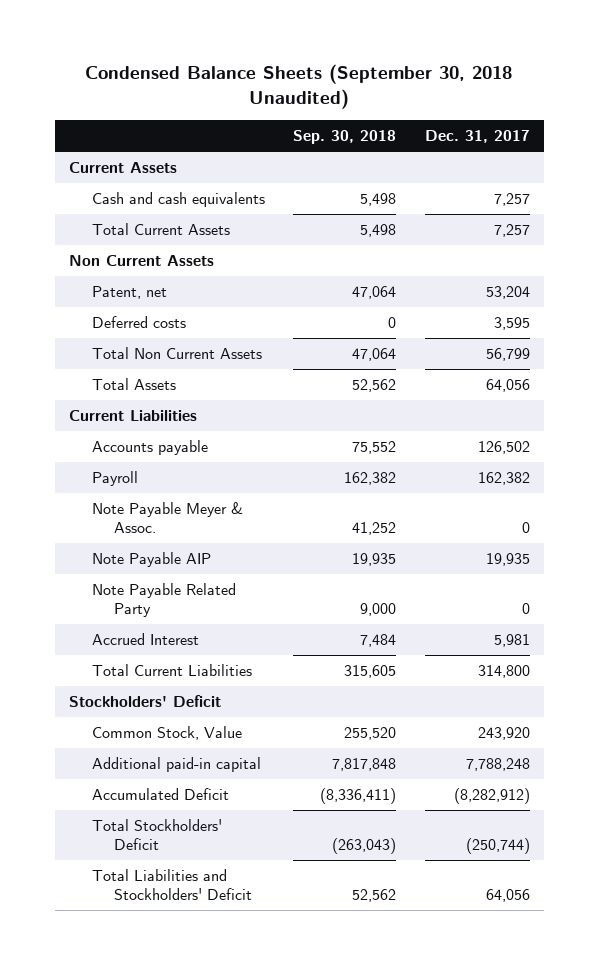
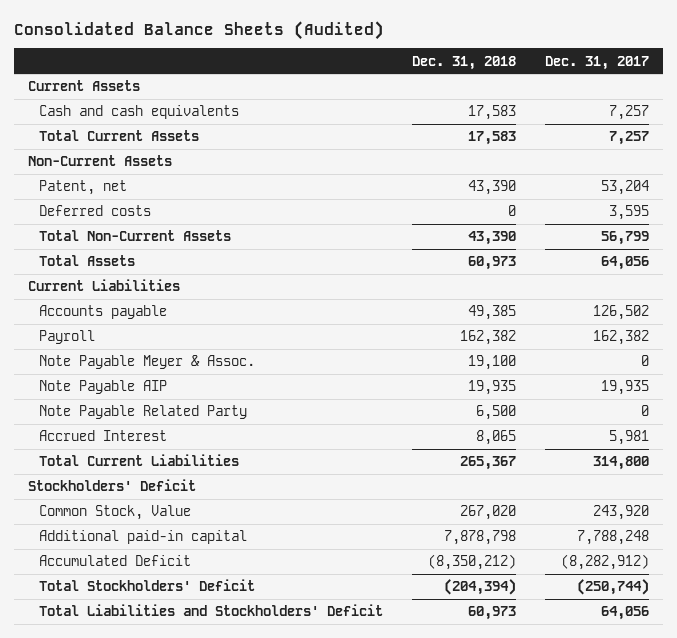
- Condensed Balance Sheets (September 30, 2018 Unaudited)
+ Consolidated Balance Sheets (Audited)
- | Sep. 30, 2018 | Dec. 31, 2017
+ | Dec. 31, 2018 | Dec. 31, 2017
- Non Current Assets
+ Non-Current Assets
- Total Non Current Assets | 47,064 | 56,799
+ Total Non-Current Assets | 43,390 | 56,799

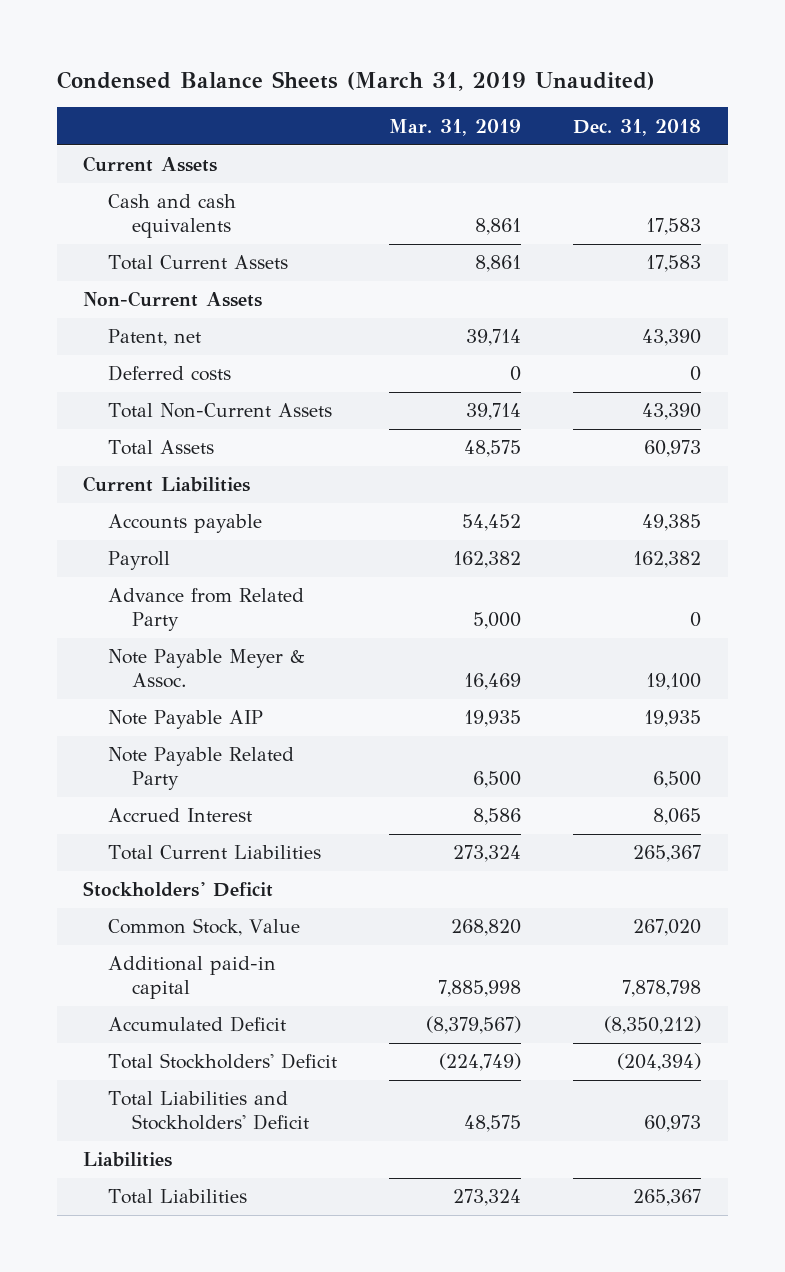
- Consolidated Balance Sheets (Audited)
+ Condensed Balance Sheets (March 31, 2019 Unaudited)
- | Dec. 31, 2018 | Dec. 31, 2017
+ | Mar. 31, 2019 | Dec. 31, 2018
+ Advance from Related Party | 5,000 | 0
+ Liabilities
+ Total Liabilities | 273,324 | 265,367

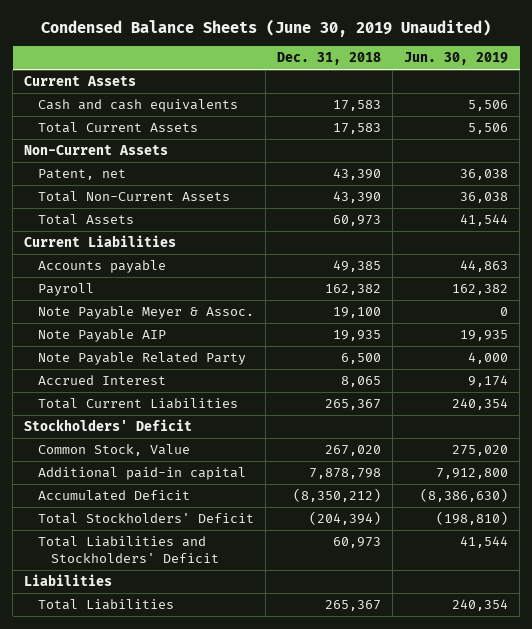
- Condensed Balance Sheets (March 31, 2019 Unaudited)
+ Condensed Balance Sheets (June 30, 2019 Unaudited)
- | Mar. 31, 2019 | Dec. 31, 2018
+ | Dec. 31, 2018 | Jun. 30, 2019
- Deferred costs | 0 | 0
- Advance from Related Party | 5,000 | 0

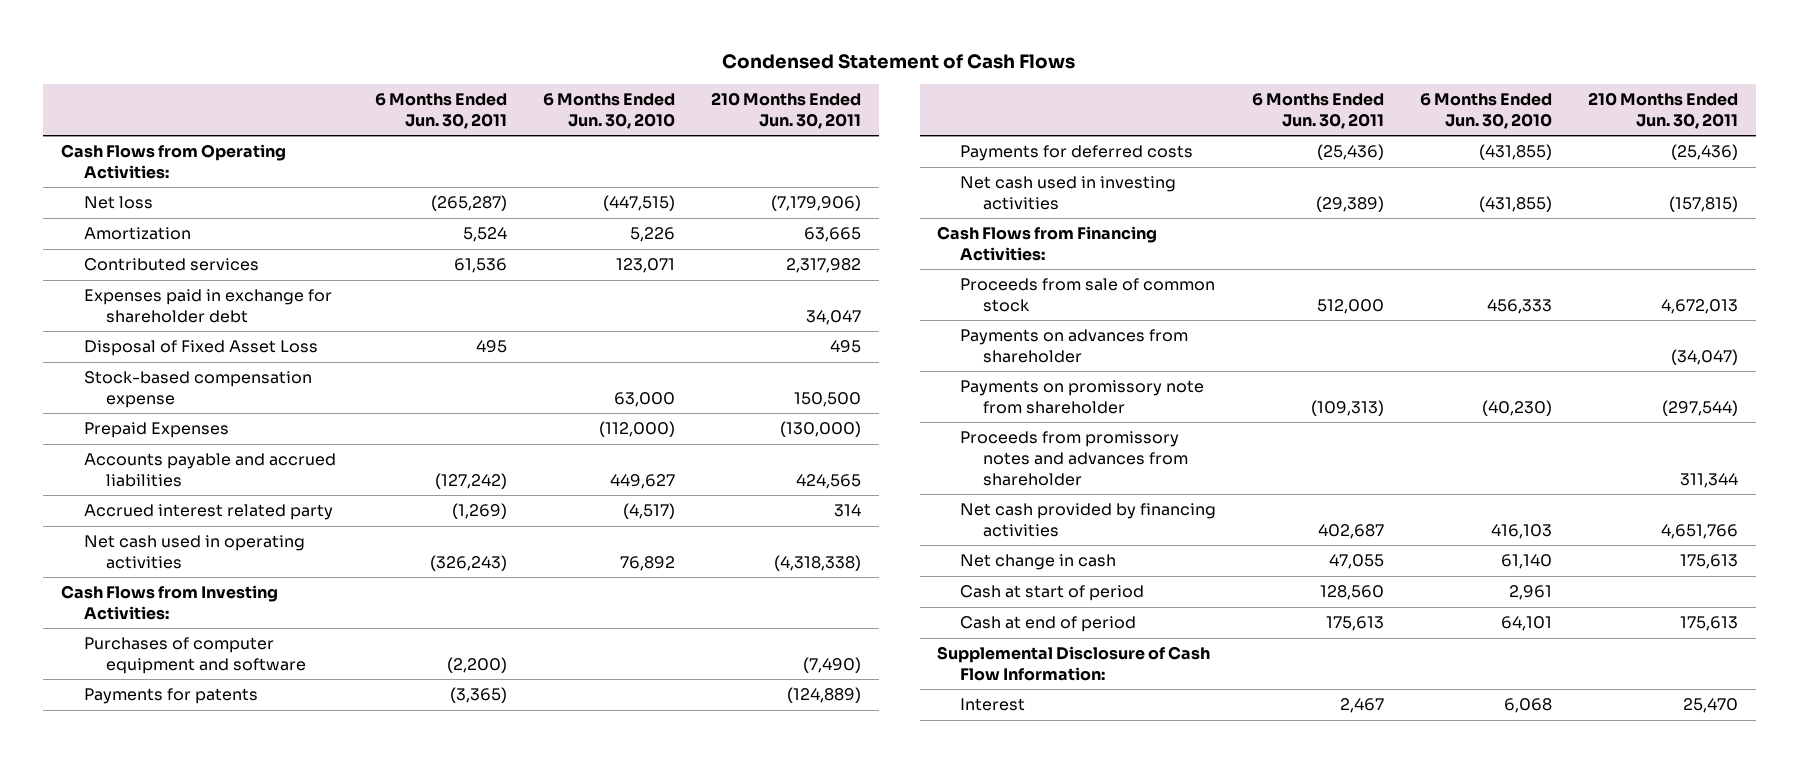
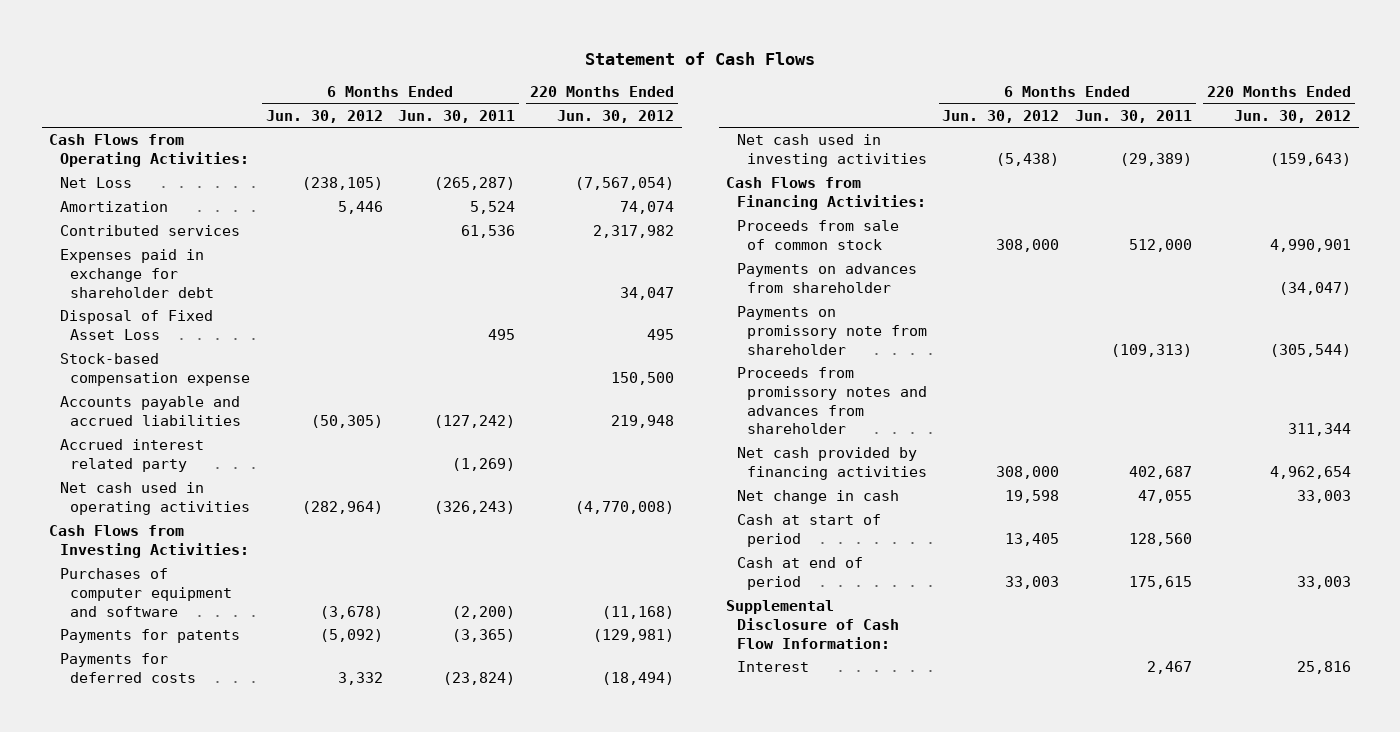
- Condensed Statement of Cash Flows
+ Statement of Cash Flows
- | 6 Months Ended Jun. 30, 2011 | 6 Months Ended Jun. 30, 2010 | 210 Months Ended Jun. 30, 2011
+ | 6 Months Ended Jun. 30, 2012 | 6 Months Ended Jun. 30, 2011 | 220 Months Ended Jun. 30, 2012
- Net loss | (265,287) | (447,515) | (7,179,906)
+ Net Loss | (238,105) | (265,287) | (7,567,054)
- Prepaid Expenses | | (112,000) | (130,000)
- Payments for deferred costs | (25,436) | (431,855) | (25,436)
+ Payments for deferred costs | 3,332 | (23,824) | (18,494)
- Cash at end of period | 175,613 | 64,101 | 175,613
+ Cash at end of period | 33,003 | 175,615 | 33,003

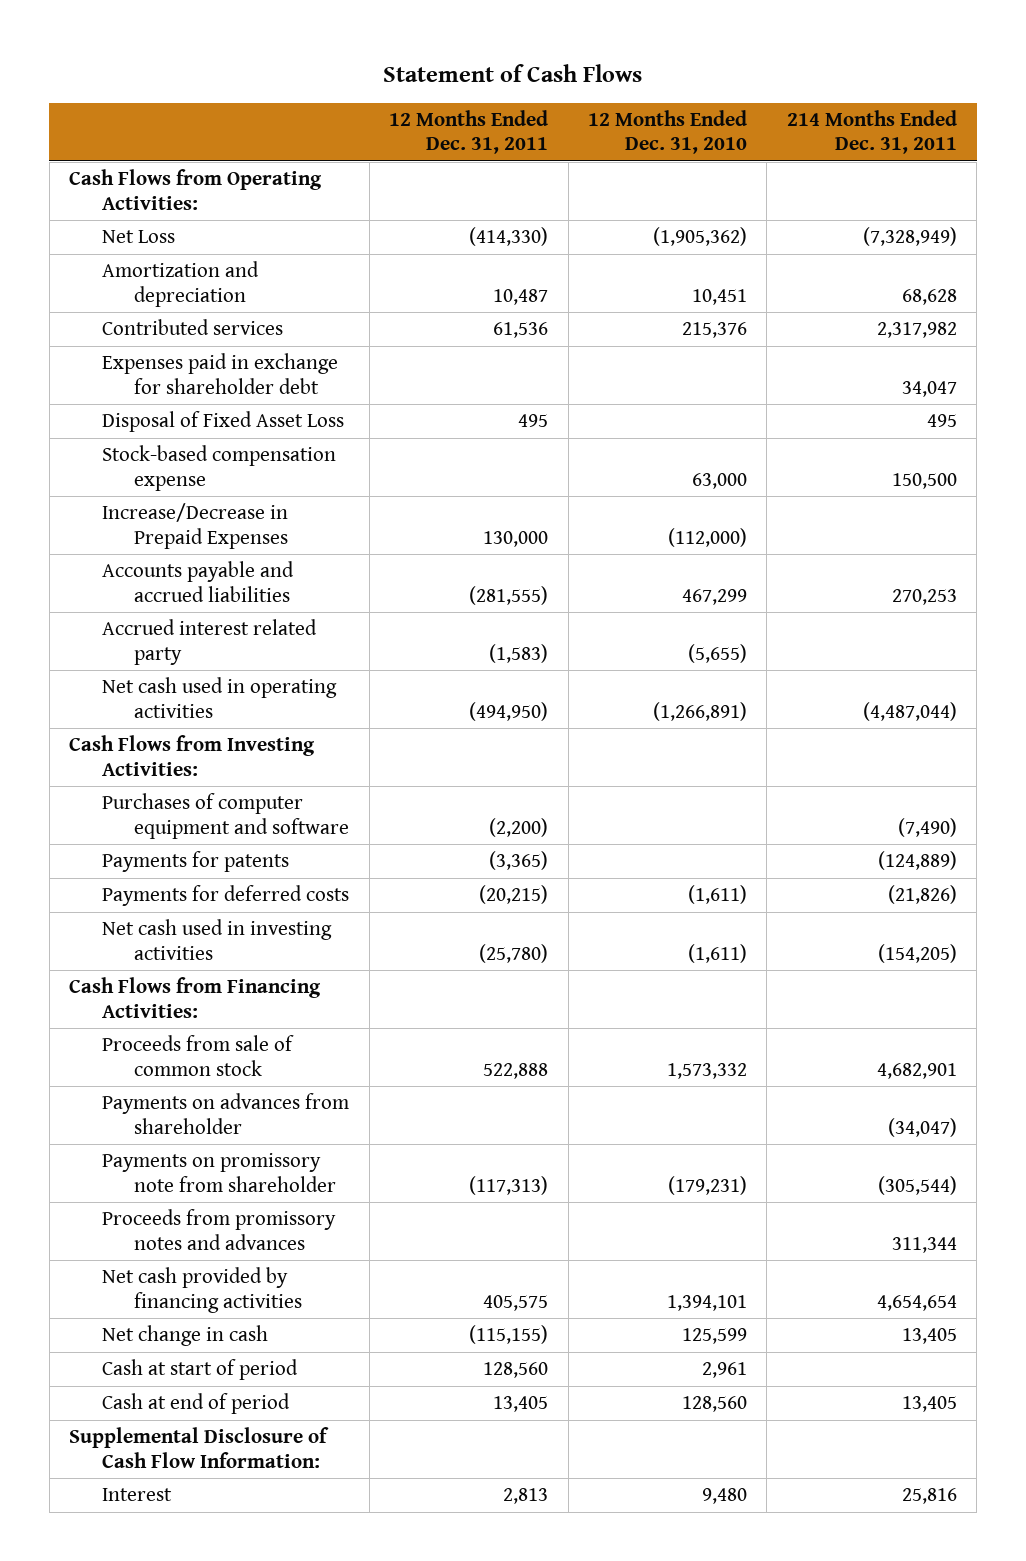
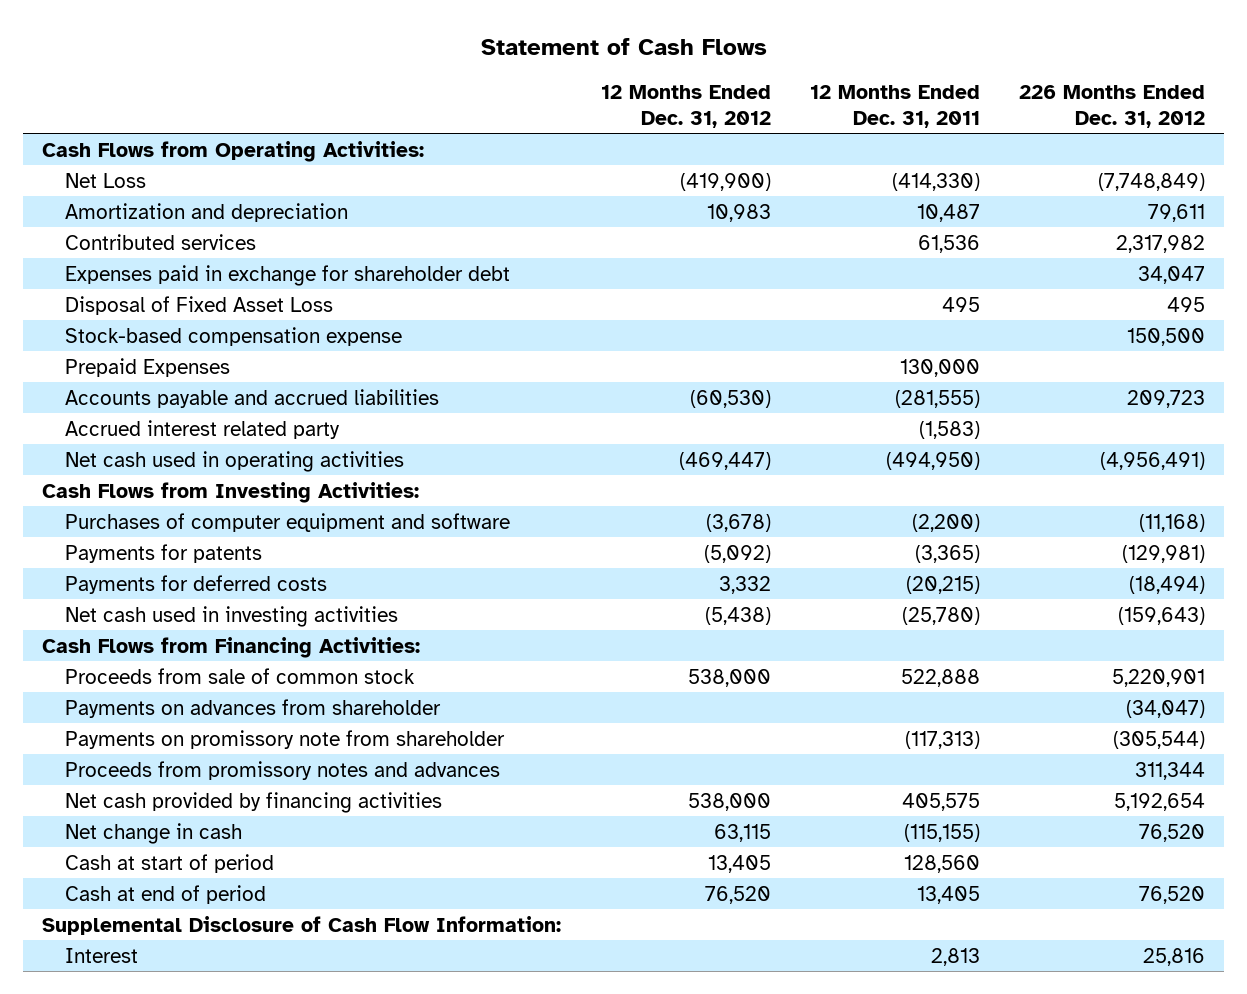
- | 12 Months Ended Dec. 31, 2011 | 12 Months Ended Dec. 31, 2010 | 214 Months Ended Dec. 31, 2011
+ | 12 Months Ended Dec. 31, 2012 | 12 Months Ended Dec. 31, 2011 | 226 Months Ended Dec. 31, 2012
- Increase/Decrease in Prepaid Expenses | 130,000 | (112,000) |
+ Prepaid Expenses | | 130,000 |

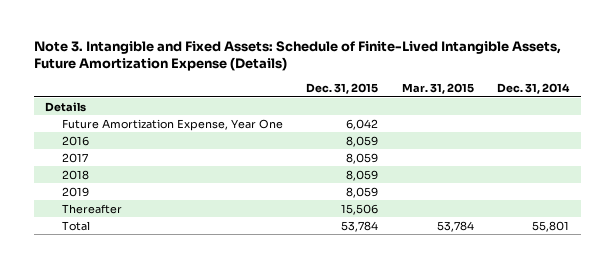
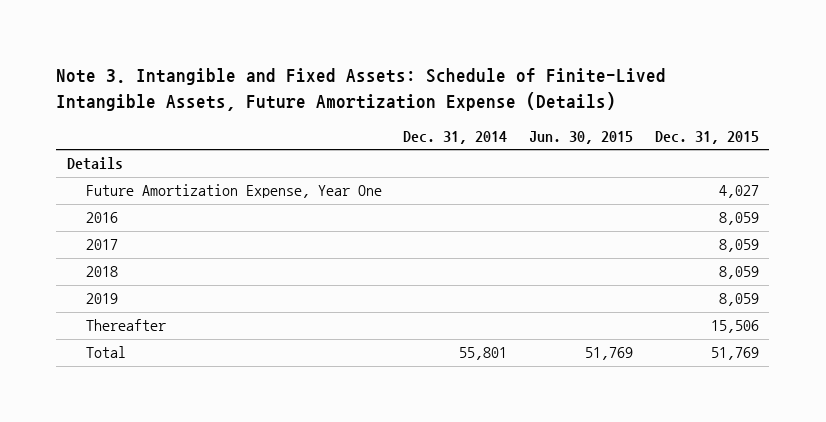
- | Dec. 31, 2015 | Mar. 31, 2015 | Dec. 31, 2014
+ | Dec. 31, 2014 | Jun. 30, 2015 | Dec. 31, 2015
- Future Amortization Expense, Year One | 6,042 | |
+ Future Amortization Expense, Year One | | | 4,027
- Total | 53,784 | 53,784 | 55,801
+ Total | 55,801 | 51,769 | 51,769

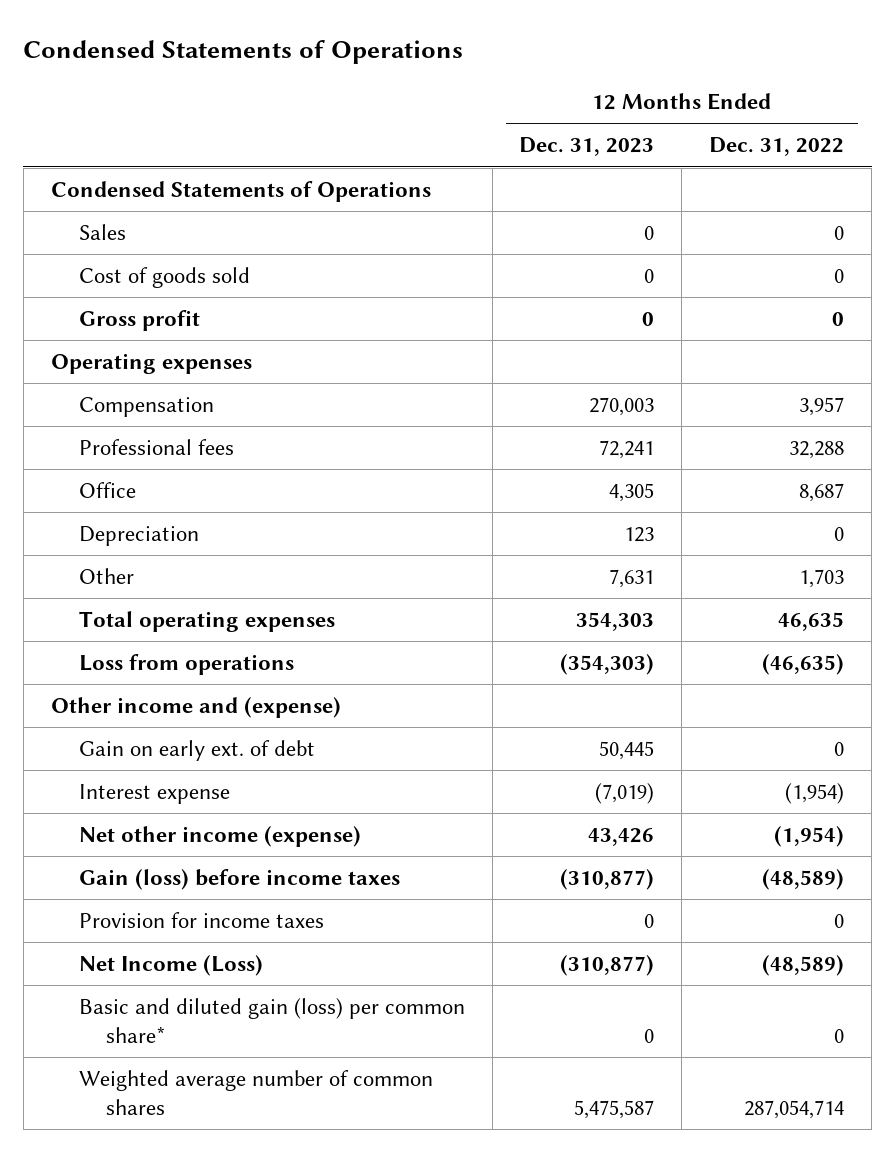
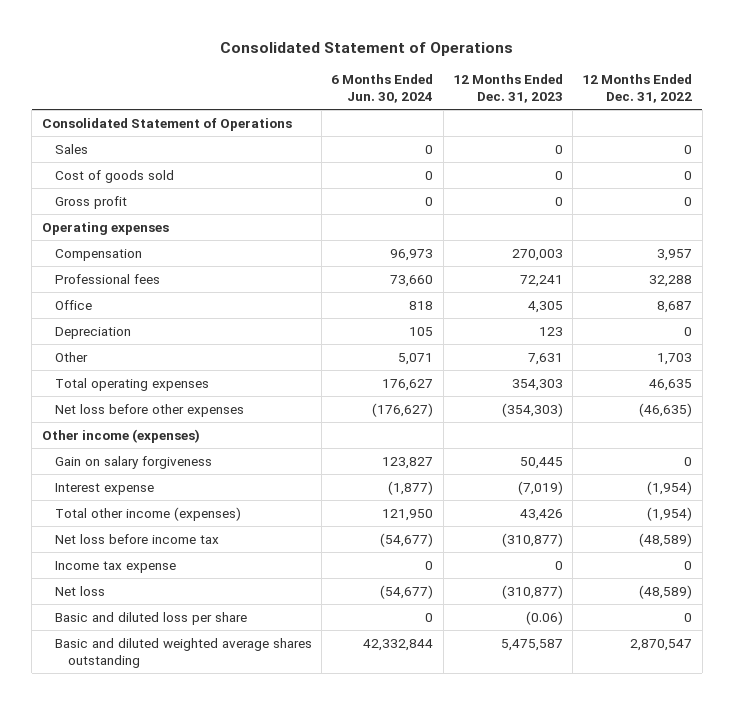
- Condensed Statements of Operations
+ Consolidated Statement of Operations
- | 12 Months Ended Dec. 31, 2023 | 12 Months Ended Dec. 31, 2022
+ | 6 Months Ended Jun. 30, 2024 | 12 Months Ended Dec. 31, 2023 | 12 Months Ended Dec. 31, 2022
- Condensed Statements of Operations
+ Consolidated Statement of Operations
- Loss from operations | (354,303) | (46,635)
- Other income and (expense)
- Gain on early ext. of debt | 50,445 | 0
+ Net loss before other expenses | (176,627) | (354,303) | (46,635)
+ Other income (expenses)
+ Gain on salary forgiveness | 123,827 | 50,445 | 0
- Net other income (expense) | 43,426 | (1,954)
- Gain (loss) before income taxes | (310,877) | (48,589)
- Provision for income taxes | 0 | 0
- Net Income (Loss) | (310,877) | (48,589)
- Basic and diluted gain (loss) per common share* | 0 | 0
- Weighted average number of common shares | 5,475,587 | 287,054,714
+ Total other income (expenses) | 121,950 | 43,426 | (1,954)
+ Net loss before income tax | (54,677) | (310,877) | (48,589)
+ Income tax expense | 0 | 0 | 0
+ Net loss | (54,677) | (310,877) | (48,589)
+ Basic and diluted loss per share | 0 | (0.06) | 0
+ Basic and diluted weighted average shares outstanding | 42,332,844 | 5,475,587 | 2,870,547

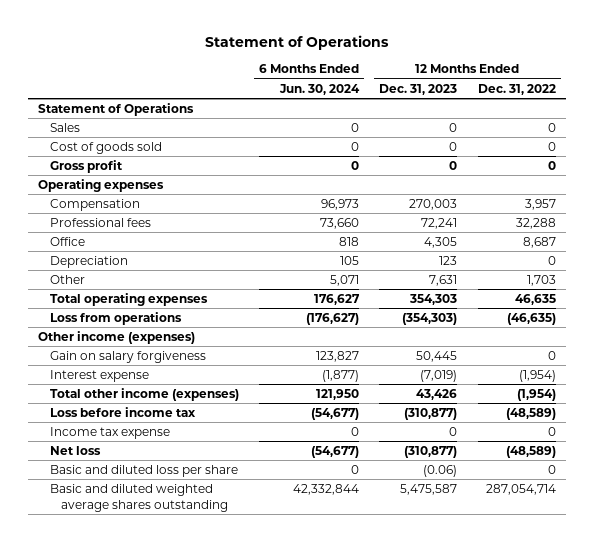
- Consolidated Statement of Operations
+ Statement of Operations
- Consolidated Statement of Operations
+ Statement of Operations
- Net loss before other expenses | (176,627) | (354,303) | (46,635)
+ Loss from operations | (176,627) | (354,303) | (46,635)
- Net loss before income tax | (54,677) | (310,877) | (48,589)
+ Loss before income tax | (54,677) | (310,877) | (48,589)
- Basic and diluted weighted average shares outstanding | 42,332,844 | 5,475,587 | 2,870,547
+ Basic and diluted weighted average shares outstanding | 42,332,844 | 5,475,587 | 287,054,714

